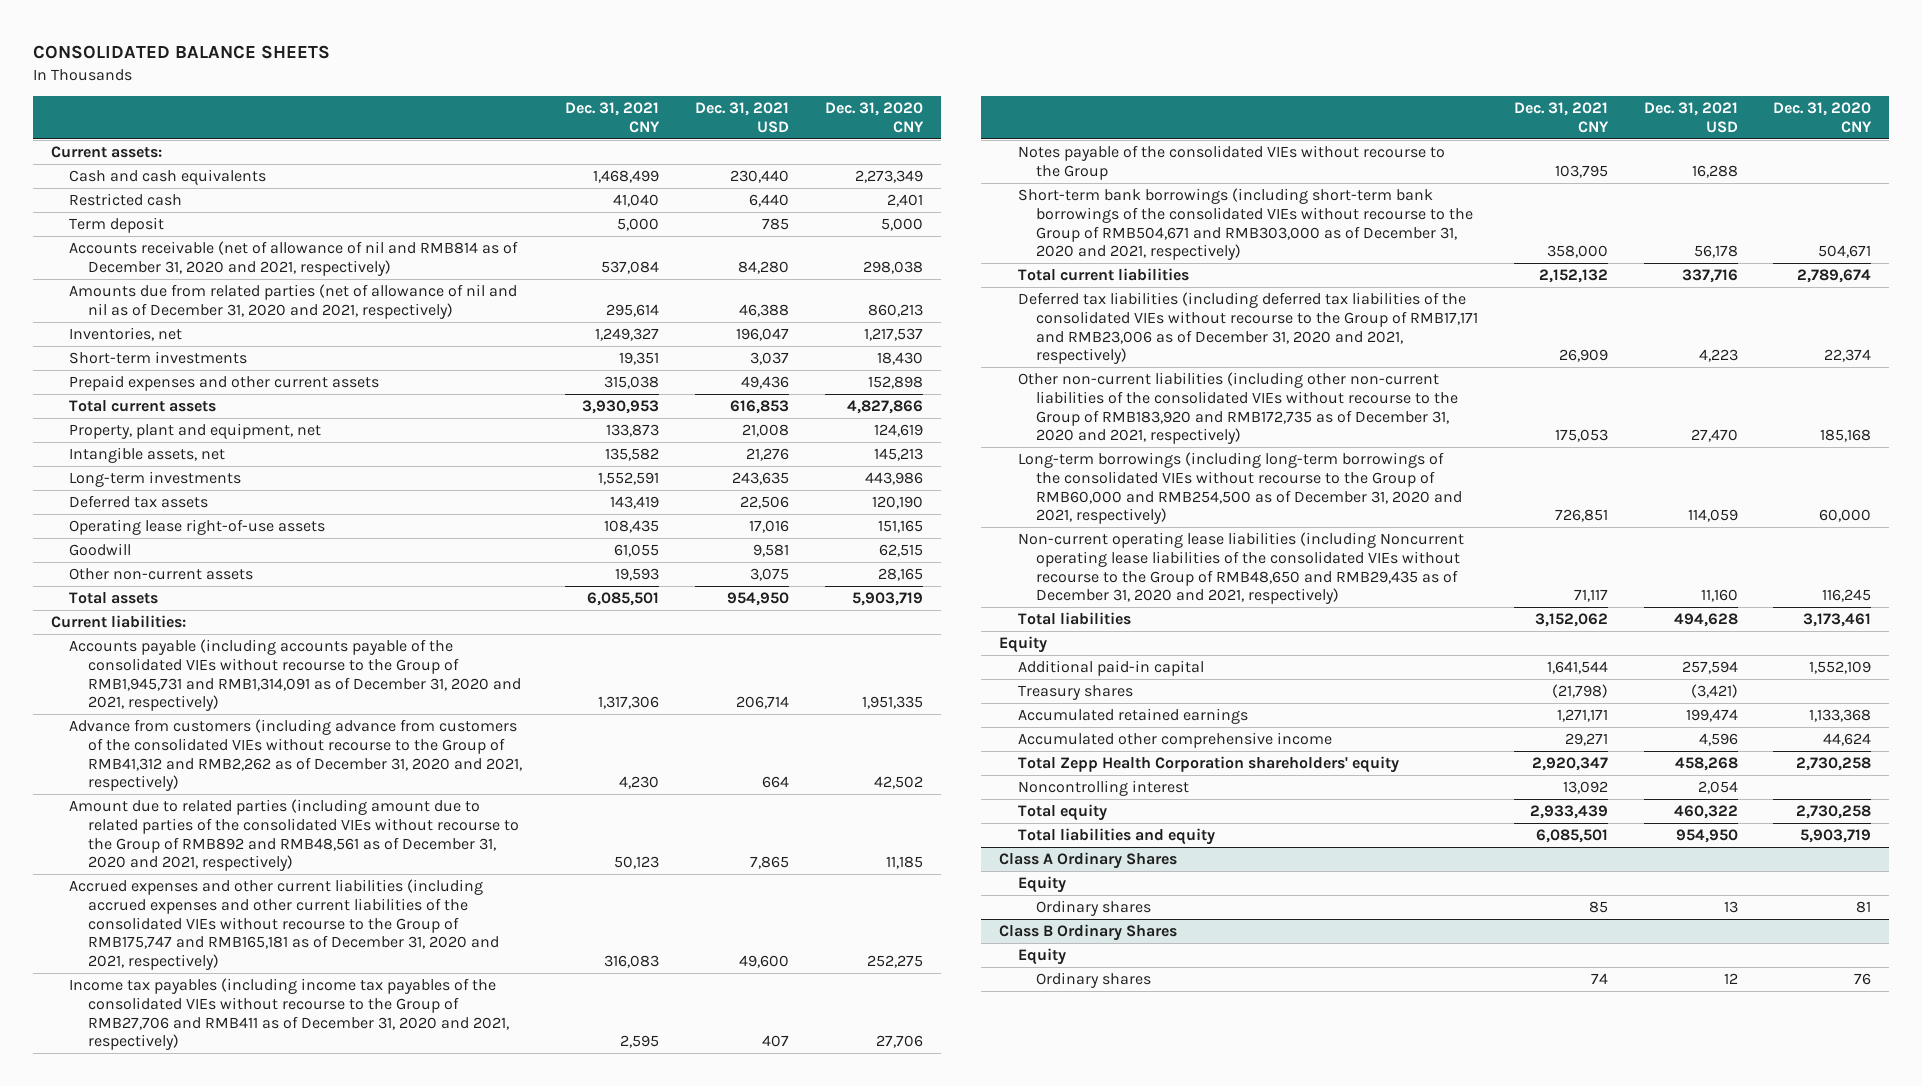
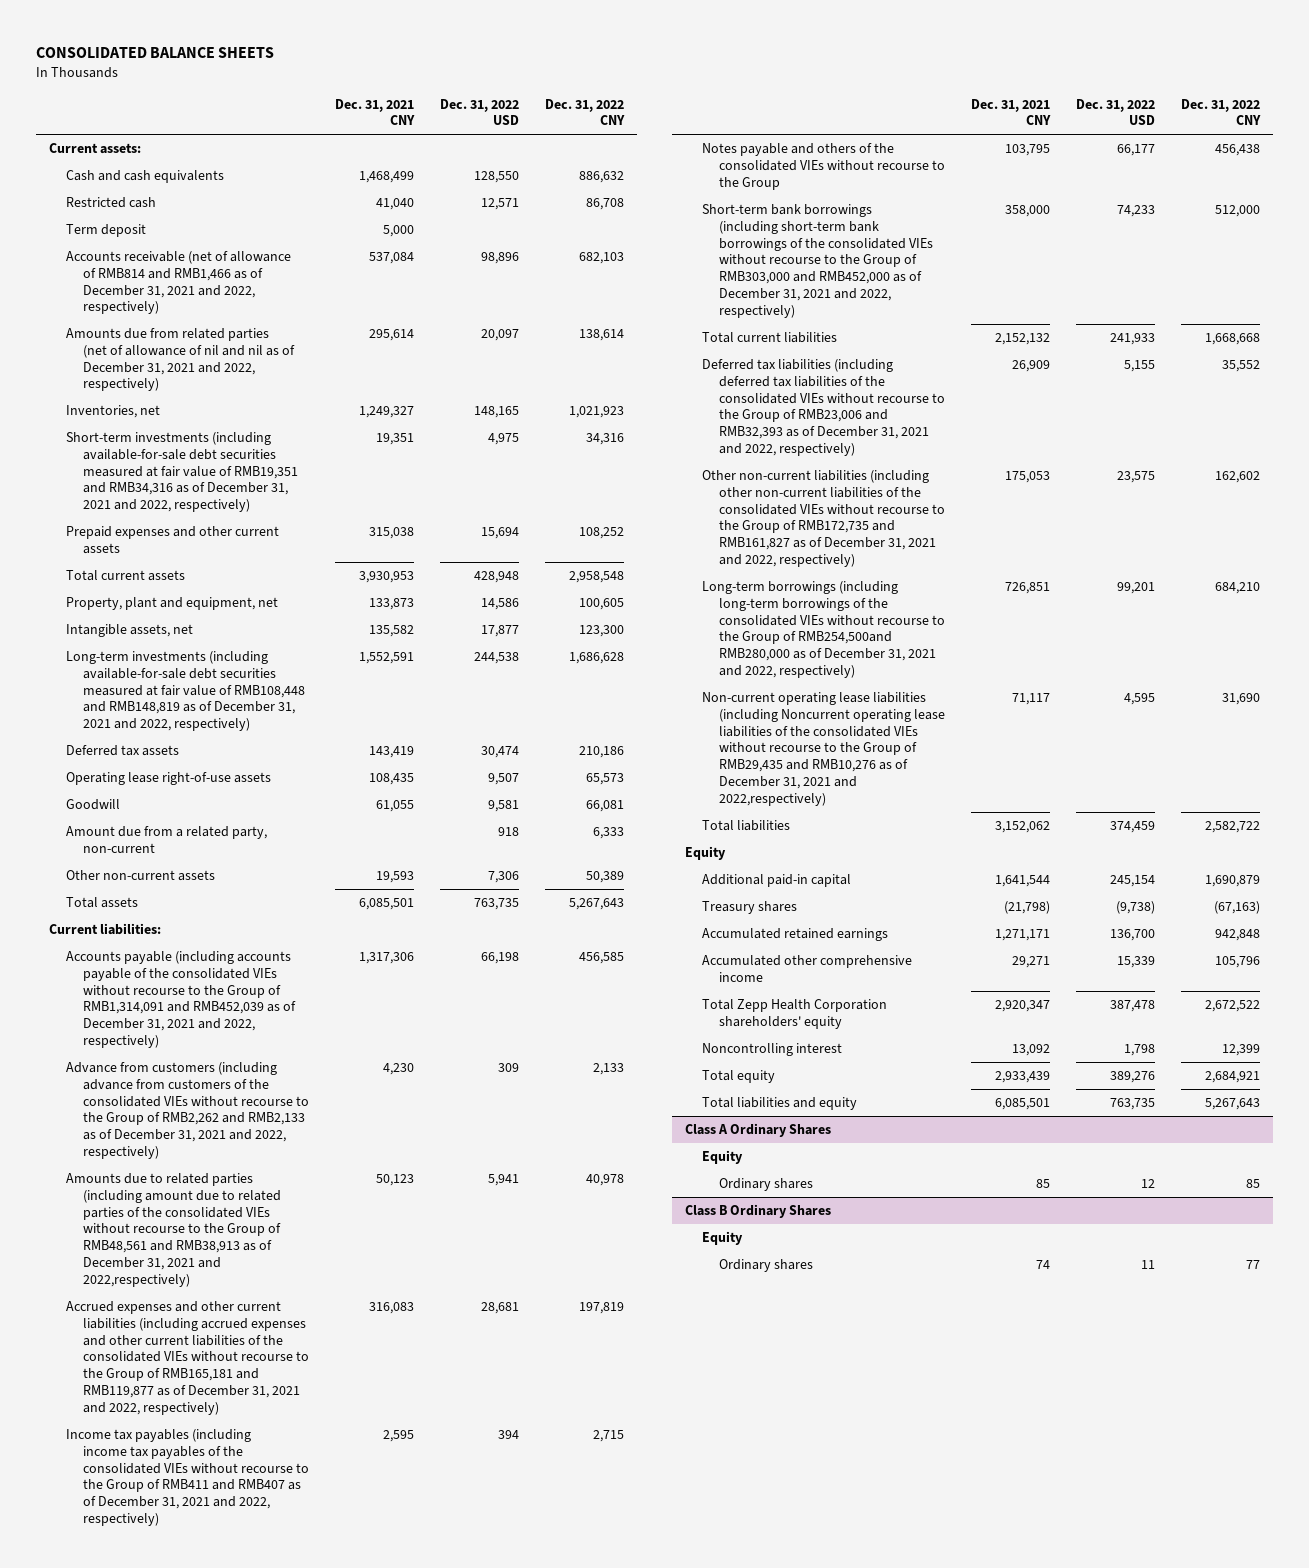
- | Dec. 31, 2021 CNY | Dec. 31, 2021 USD | Dec. 31, 2020 CNY
+ | Dec. 31, 2021 CNY | Dec. 31, 2022 USD | Dec. 31, 2022 CNY
- Accounts receivable (net of allowance of nil and RMB814 as of December 31, 2020 and 2021, respectively) | 537,084 | 84,280 | 298,038
- Amounts due from related parties (net of allowance of nil and nil as of December 31, 2020 and 2021, respectively) | 295,614 | 46,388 | 860,213
+ Accounts receivable (net of allowance of RMB814 and RMB1,466 as of December 31, 2021 and 2022, respectively) | 537,084 | 98,896 | 682,103
+ Amounts due from related parties (net of allowance of nil and nil as of December 31, 2021 and 2022, respectively) | 295,614 | 20,097 | 138,614
- Short-term investments | 19,351 | 3,037 | 18,430
+ Short-term investments (including available-for-sale debt securities measured at fair value of RMB19,351 and RMB34,316 as of December 31, 2021 and 2022, respectively) | 19,351 | 4,975 | 34,316
- Long-term investments | 1,552,591 | 243,635 | 443,986
+ Long-term investments (including available-for-sale debt securities measured at fair value of RMB108,448 and RMB148,819 as of December 31, 2021 and 2022, respectively) | 1,552,591 | 244,538 | 1,686,628
+ Amount due from a related party, non-current | | 918 | 6,333
- Accounts payable (including accounts payable of the consolidated VIEs without recourse to the Group of RMB1,945,731 and RMB1,314,091 as of December 31, 2020 and 2021, respectively) | 1,317,306 | 206,714 | 1,951,335
- Advance from customers (including advance from customers of the consolidated VIEs without recourse to the Group of RMB41,312 and RMB2,262 as of December 31, 2020 and 2021, respectively) | 4,230 | 664 | 42,502
- Amount due to related parties (including amount due to related parties of the consolidated VIEs without recourse to the Group of RMB892 and RMB48,561 as of December 31, 2020 and 2021, respectively) | 50,123 | 7,865 | 11,185
- Accrued expenses and other current liabilities (including accrued expenses and other current liabilities of the consolidated VIEs without recourse to the Group of RMB175,747 and RMB165,181 as of December 31, 2020 and 2021, respectively) | 316,083 | 49,600 | 252,275
- Income tax payables (including income tax payables of the consolidated VIEs without recourse to the Group of RMB27,706 and RMB411 as of December 31, 2020 and 2021, respectively) | 2,595 | 407 | 27,706
- Notes payable of the consolidated VIEs without recourse to the Group | 103,795 | 16,288 |
- Short-term bank borrowings (including short-term bank borrowings of the consolidated VIEs without recourse to the Group of RMB504,671 and RMB303,000 as of December 31, 2020 and 2021, respectively) | 358,000 | 56,178 | 504,671
+ Accounts payable (including accounts payable of the consolidated VIEs without recourse to the Group of RMB1,314,091 and RMB452,039 as of December 31, 2021 and 2022, respectively) | 1,317,306 | 66,198 | 456,585
+ Advance from customers (including advance from customers of the consolidated VIEs without recourse to the Group of RMB2,262 and RMB2,133 as of December 31, 2021 and 2022, respectively) | 4,230 | 309 | 2,133
+ Amounts due to related parties (including amount due to related parties of the consolidated VIEs without recourse to the Group of RMB48,561 and RMB38,913 as of December 31, 2021 and 2022,respectively) | 50,123 | 5,941 | 40,978
+ Accrued expenses and other current liabilities (including accrued expenses and other current liabilities of the consolidated VIEs without recourse to the Group of RMB165,181 and RMB119,877 as of December 31, 2021 and 2022, respectively) | 316,083 | 28,681 | 197,819
+ Income tax payables (including income tax payables of the consolidated VIEs without recourse to the Group of RMB411 and RMB407 as of December 31, 2021 and 2022, respectively) | 2,595 | 394 | 2,715
+ Notes payable and others of the consolidated VIEs without recourse to the Group | 103,795 | 66,177 | 456,438
+ Short-term bank borrowings (including short-term bank borrowings of the consolidated VIEs without recourse to the Group of RMB303,000 and RMB452,000 as of December 31, 2021 and 2022, respectively) | 358,000 | 74,233 | 512,000
- Deferred tax liabilities (including deferred tax liabilities of the consolidated VIEs without recourse to the Group of RMB17,171 and RMB23,006 as of December 31, 2020 and 2021, respectively) | 26,909 | 4,223 | 22,374
- Other non-current liabilities (including other non-current liabilities of the consolidated VIEs without recourse to the Group of RMB183,920 and RMB172,735 as of December 31, 2020 and 2021, respectively) | 175,053 | 27,470 | 185,168
- Long-term borrowings (including long-term borrowings of the consolidated VIEs without recourse to the Group of RMB60,000 and RMB254,500 as of December 31, 2020 and 2021, respectively) | 726,851 | 114,059 | 60,000
- Non-current operating lease liabilities (including Noncurrent operating lease liabilities of the consolidated VIEs without recourse to the Group of RMB48,650 and RMB29,435 as of December 31, 2020 and 2021, respectively) | 71,117 | 11,160 | 116,245
+ Deferred tax liabilities (including deferred tax liabilities of the consolidated VIEs without recourse to the Group of RMB23,006 and RMB32,393 as of December 31, 2021 and 2022, respectively) | 26,909 | 5,155 | 35,552
+ Other non-current liabilities (including other non-current liabilities of the consolidated VIEs without recourse to the Group of RMB172,735 and RMB161,827 as of December 31, 2021 and 2022, respectively) | 175,053 | 23,575 | 162,602
+ Long-term borrowings (including long-term borrowings of the consolidated VIEs without recourse to the Group of RMB254,500and RMB280,000 as of December 31, 2021 and 2022, respectively) | 726,851 | 99,201 | 684,210
+ Non-current operating lease liabilities (including Noncurrent operating lease liabilities of the consolidated VIEs without recourse to the Group of RMB29,435 and RMB10,276 as of December 31, 2021 and 2022,respectively) | 71,117 | 4,595 | 31,690

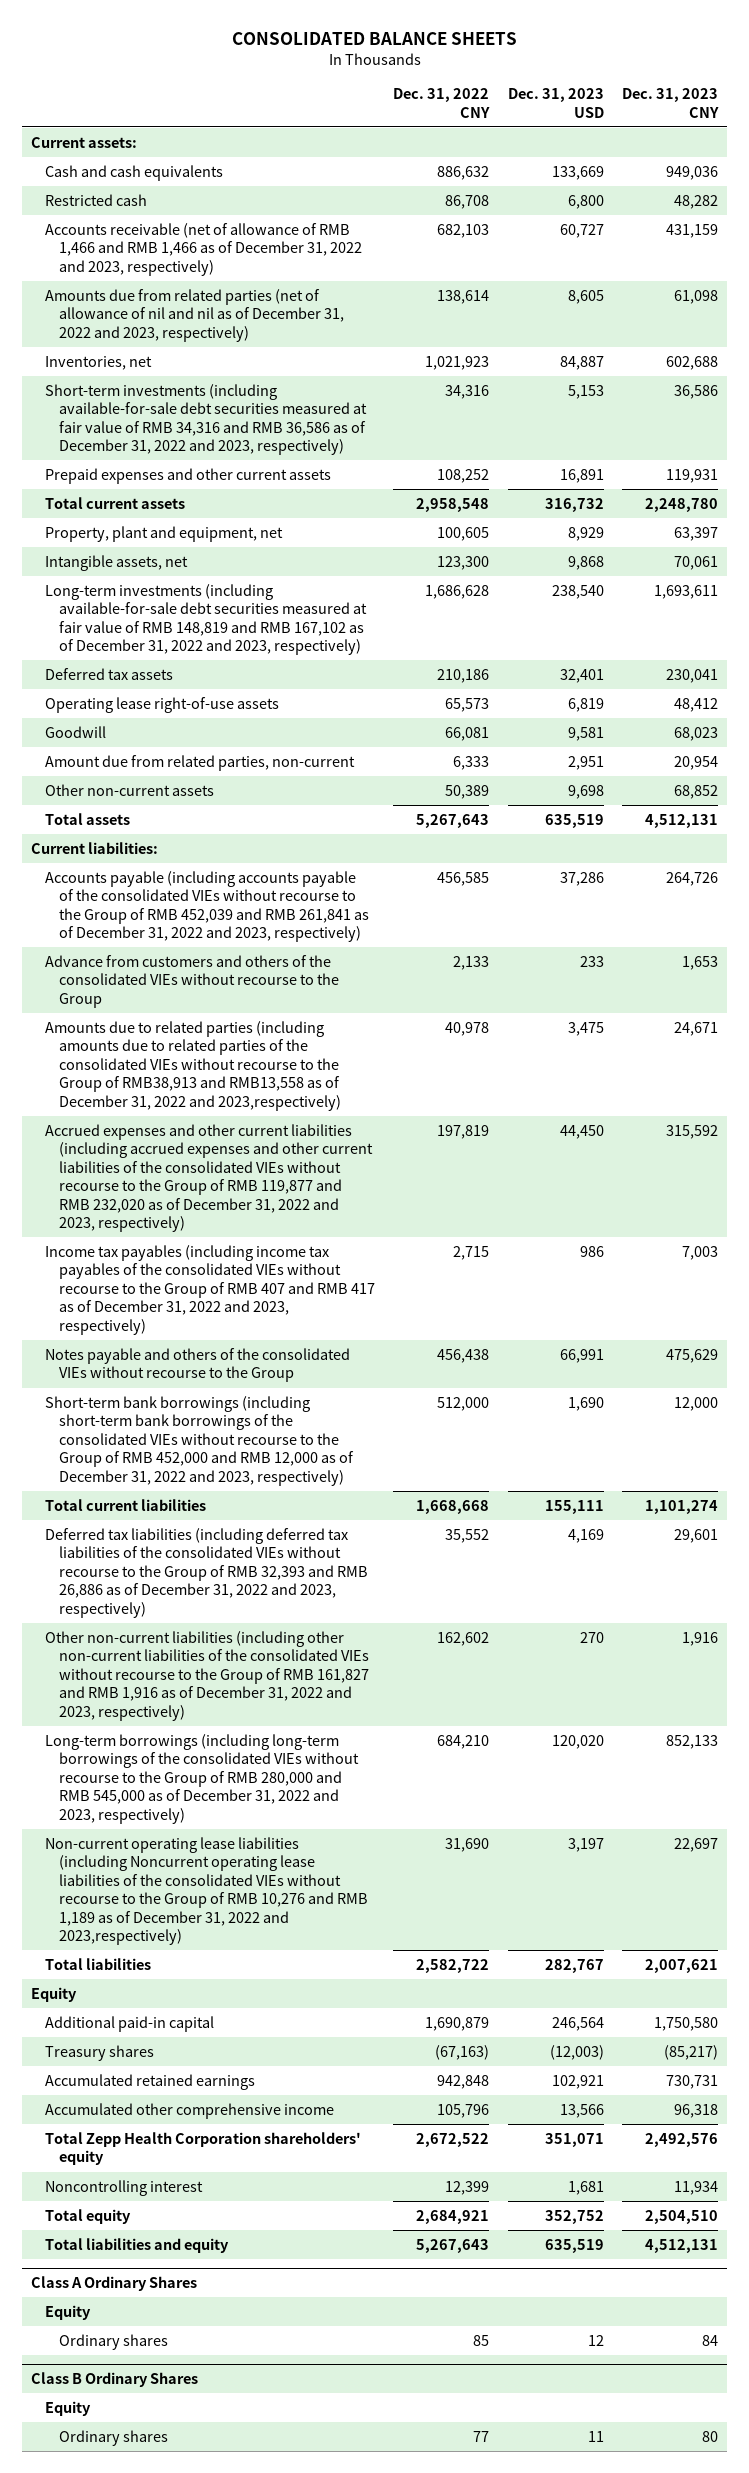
- | Dec. 31, 2021 CNY | Dec. 31, 2022 USD | Dec. 31, 2022 CNY
+ | Dec. 31, 2022 CNY | Dec. 31, 2023 USD | Dec. 31, 2023 CNY
- Term deposit | 5,000 | |
- Accounts receivable (net of allowance of RMB814 and RMB1,466 as of December 31, 2021 and 2022, respectively) | 537,084 | 98,896 | 682,103
- Amounts due from related parties (net of allowance of nil and nil as of December 31, 2021 and 2022, respectively) | 295,614 | 20,097 | 138,614
+ Accounts receivable (net of allowance of RMB 1,466 and RMB 1,466 as of December 31, 2022 and 2023, respectively) | 682,103 | 60,727 | 431,159
+ Amounts due from related parties (net of allowance of nil and nil as of December 31, 2022 and 2023, respectively) | 138,614 | 8,605 | 61,098
- Short-term investments (including available-for-sale debt securities measured at fair value of RMB19,351 and RMB34,316 as of December 31, 2021 and 2022, respectively) | 19,351 | 4,975 | 34,316
+ Short-term investments (including available-for-sale debt securities measured at fair value of RMB 34,316 and RMB 36,586 as of December 31, 2022 and 2023, respectively) | 34,316 | 5,153 | 36,586
- Long-term investments (including available-for-sale debt securities measured at fair value of RMB108,448 and RMB148,819 as of December 31, 2021 and 2022, respectively) | 1,552,591 | 244,538 | 1,686,628
+ Long-term investments (including available-for-sale debt securities measured at fair value of RMB 148,819 and RMB 167,102 as of December 31, 2022 and 2023, respectively) | 1,686,628 | 238,540 | 1,693,611
- Amount due from a related party, non-current | | 918 | 6,333
+ Amount due from related parties, non-current | 6,333 | 2,951 | 20,954
- Accounts payable (including accounts payable of the consolidated VIEs without recourse to the Group of RMB1,314,091 and RMB452,039 as of December 31, 2021 and 2022, respectively) | 1,317,306 | 66,198 | 456,585
- Advance from customers (including advance from customers of the consolidated VIEs without recourse to the Group of RMB2,262 and RMB2,133 as of December 31, 2021 and 2022, respectively) | 4,230 | 309 | 2,133
- Amounts due to related parties (including amount due to related parties of the consolidated VIEs without recourse to the Group of RMB48,561 and RMB38,913 as of December 31, 2021 and 2022,respectively) | 50,123 | 5,941 | 40,978
- Accrued expenses and other current liabilities (including accrued expenses and other current liabilities of the consolidated VIEs without recourse to the Group of RMB165,181 and RMB119,877 as of December 31, 2021 and 2022, respectively) | 316,083 | 28,681 | 197,819
- Income tax payables (including income tax payables of the consolidated VIEs without recourse to the Group of RMB411 and RMB407 as of December 31, 2021 and 2022, respectively) | 2,595 | 394 | 2,715
+ Accounts payable (including accounts payable of the consolidated VIEs without recourse to the Group of RMB 452,039 and RMB 261,841 as of December 31, 2022 and 2023, respectively) | 456,585 | 37,286 | 264,726
+ Advance from customers and others of the consolidated VIEs without recourse to the Group | 2,133 | 233 | 1,653
+ Amounts due to related parties (including amounts due to related parties of the consolidated VIEs without recourse to the Group of RMB38,913 and RMB13,558 as of December 31, 2022 and 2023,respectively) | 40,978 | 3,475 | 24,671
+ Accrued expenses and other current liabilities (including accrued expenses and other current liabilities of the consolidated VIEs without recourse to the Group of RMB 119,877 and RMB 232,020 as of December 31, 2022 and 2023, respectively) | 197,819 | 44,450 | 315,592
+ Income tax payables (including income tax payables of the consolidated VIEs without recourse to the Group of RMB 407 and RMB 417 as of December 31, 2022 and 2023, respectively) | 2,715 | 986 | 7,003
- Short-term bank borrowings (including short-term bank borrowings of the consolidated VIEs without recourse to the Group of RMB303,000 and RMB452,000 as of December 31, 2021 and 2022, respectively) | 358,000 | 74,233 | 512,000
+ Short-term bank borrowings (including short-term bank borrowings of the consolidated VIEs without recourse to the Group of RMB 452,000 and RMB 12,000 as of December 31, 2022 and 2023, respectively) | 512,000 | 1,690 | 12,000
- Deferred tax liabilities (including deferred tax liabilities of the consolidated VIEs without recourse to the Group of RMB23,006 and RMB32,393 as of December 31, 2021 and 2022, respectively) | 26,909 | 5,155 | 35,552
- Other non-current liabilities (including other non-current liabilities of the consolidated VIEs without recourse to the Group of RMB172,735 and RMB161,827 as of December 31, 2021 and 2022, respectively) | 175,053 | 23,575 | 162,602
- Long-term borrowings (including long-term borrowings of the consolidated VIEs without recourse to the Group of RMB254,500and RMB280,000 as of December 31, 2021 and 2022, respectively) | 726,851 | 99,201 | 684,210
- Non-current operating lease liabilities (including Noncurrent operating lease liabilities of the consolidated VIEs without recourse to the Group of RMB29,435 and RMB10,276 as of December 31, 2021 and 2022,respectively) | 71,117 | 4,595 | 31,690
+ Deferred tax liabilities (including deferred tax liabilities of the consolidated VIEs without recourse to the Group of RMB 32,393 and RMB 26,886 as of December 31, 2022 and 2023, respectively) | 35,552 | 4,169 | 29,601
+ Other non-current liabilities (including other non-current liabilities of the consolidated VIEs without recourse to the Group of RMB 161,827 and RMB 1,916 as of December 31, 2022 and 2023, respectively) | 162,602 | 270 | 1,916
+ Long-term borrowings (including long-term borrowings of the consolidated VIEs without recourse to the Group of RMB 280,000 and RMB 545,000 as of December 31, 2022 and 2023, respectively) | 684,210 | 120,020 | 852,133
+ Non-current operating lease liabilities (including Noncurrent operating lease liabilities of the consolidated VIEs without recourse to the Group of RMB 10,276 and RMB 1,189 as of December 31, 2022 and 2023,respectively) | 31,690 | 3,197 | 22,697

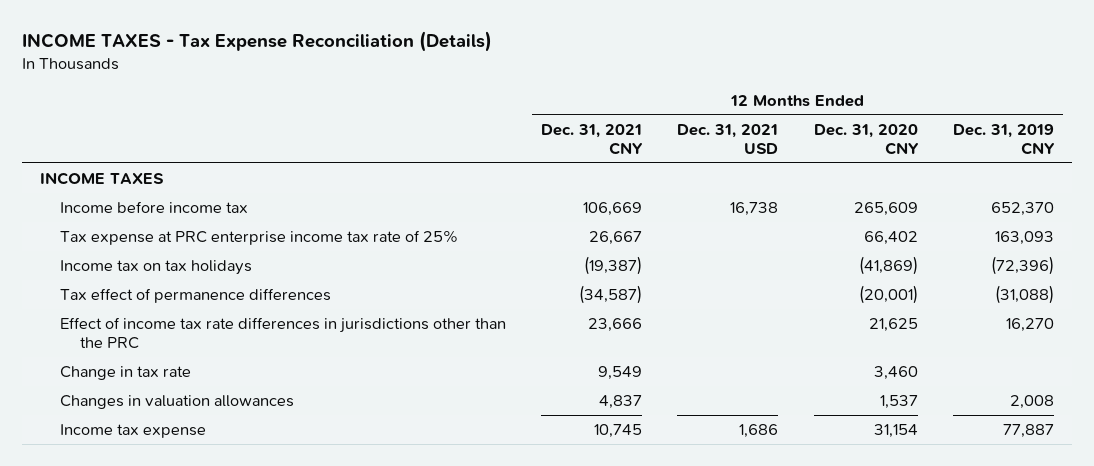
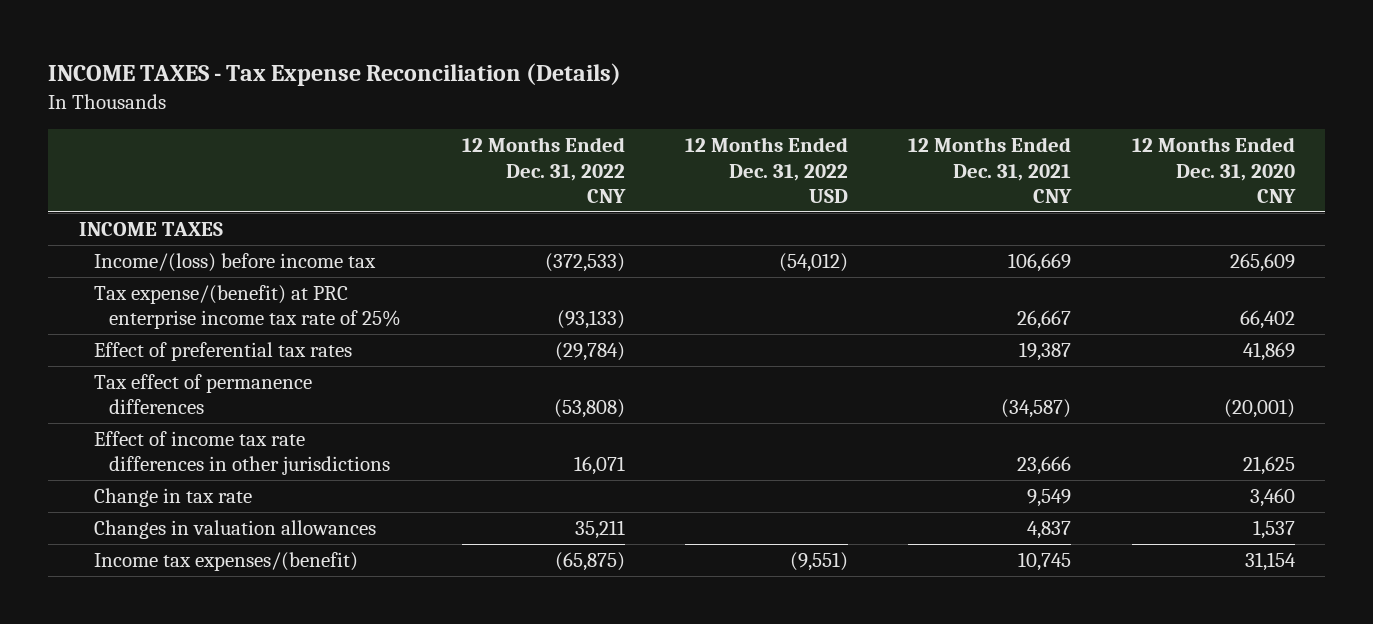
- | 12 Months Ended Dec. 31, 2021 CNY | 12 Months Ended Dec. 31, 2021 USD | 12 Months Ended Dec. 31, 2020 CNY | 12 Months Ended Dec. 31, 2019 CNY
+ | 12 Months Ended Dec. 31, 2022 CNY | 12 Months Ended Dec. 31, 2022 USD | 12 Months Ended Dec. 31, 2021 CNY | 12 Months Ended Dec. 31, 2020 CNY
- Income before income tax | 106,669 | 16,738 | 265,609 | 652,370
- Tax expense at PRC enterprise income tax rate of 25% | 26,667 | | 66,402 | 163,093
- Income tax on tax holidays | (19,387) | | (41,869) | (72,396)
+ Income/(loss) before income tax | (372,533) | (54,012) | 106,669 | 265,609
+ Tax expense/(benefit) at PRC enterprise income tax rate of 25% | (93,133) | | 26,667 | 66,402
+ Effect of preferential tax rates | (29,784) | | 19,387 | 41,869
- Effect of income tax rate differences in jurisdictions other than the PRC | 23,666 | | 21,625 | 16,270
+ Effect of income tax rate differences in other jurisdictions | 16,071 | | 23,666 | 21,625
- Income tax expense | 10,745 | 1,686 | 31,154 | 77,887
+ Income tax expenses/(benefit) | (65,875) | (9,551) | 10,745 | 31,154

